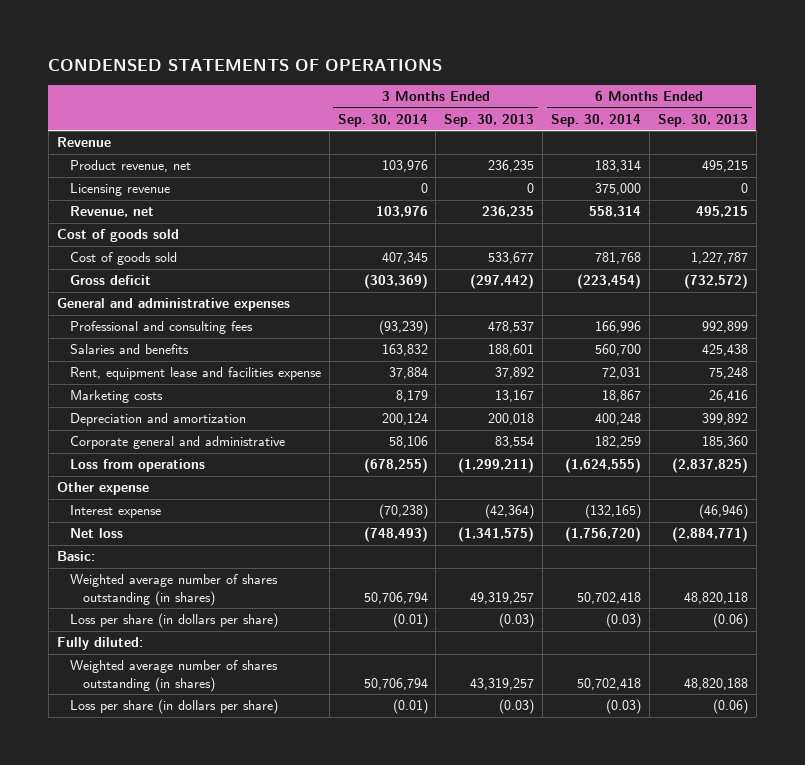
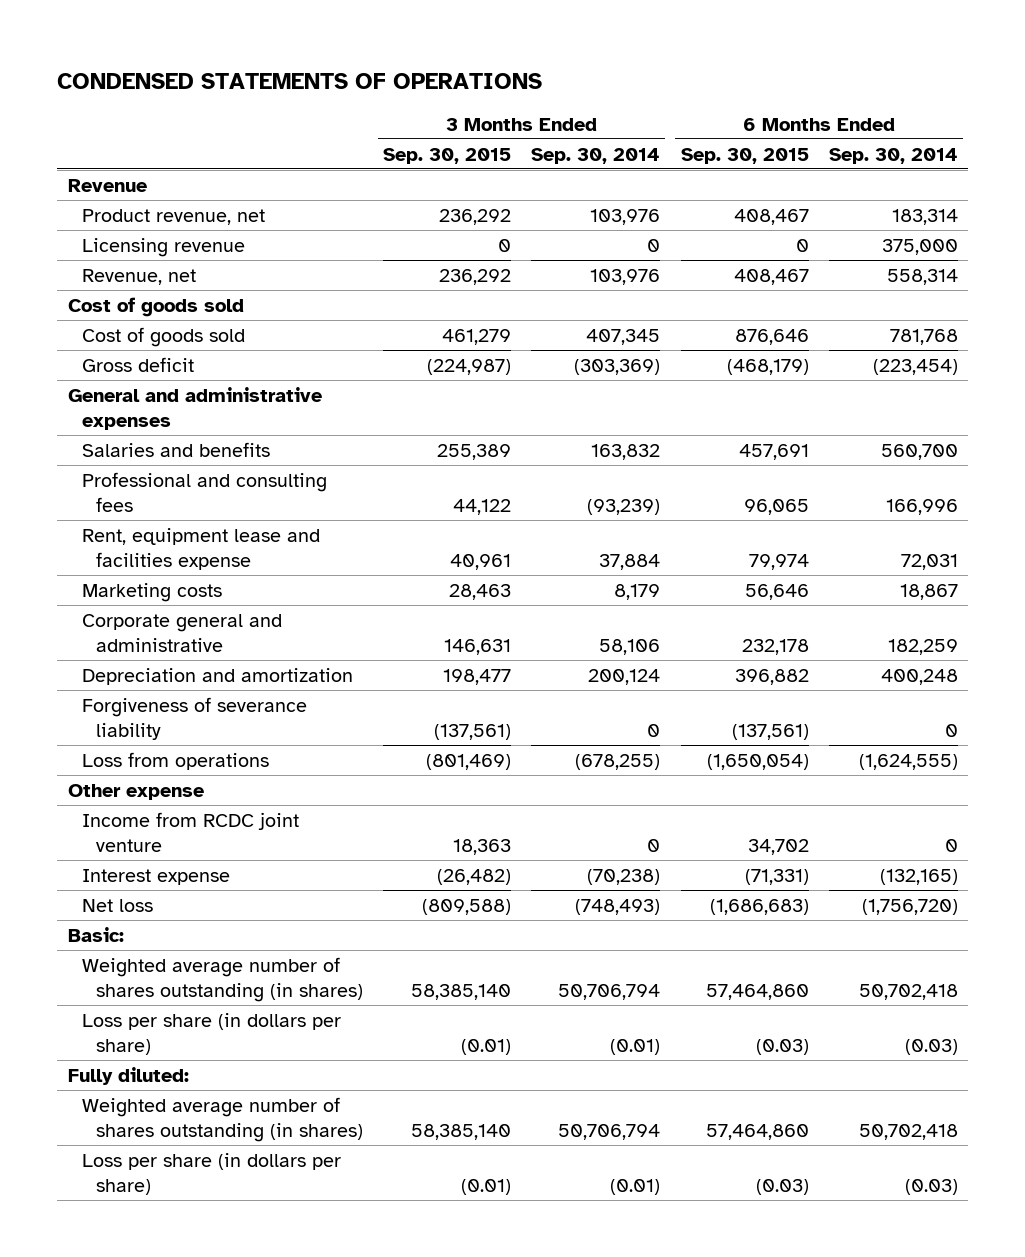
- | 3 Months Ended Sep. 30, 2014 | 3 Months Ended Sep. 30, 2013 | 6 Months Ended Sep. 30, 2014 | 6 Months Ended Sep. 30, 2013
+ | 3 Months Ended Sep. 30, 2015 | 3 Months Ended Sep. 30, 2014 | 6 Months Ended Sep. 30, 2015 | 6 Months Ended Sep. 30, 2014
moved down: Professional and consulting fees | 44,122 | (93,239) | 96,065 | 166,996
moved down: Depreciation and amortization | 198,477 | 200,124 | 396,882 | 400,248
+ Forgiveness of severance liability | (137,561) | 0 | (137,561) | 0
+ Income from RCDC joint venture | 18,363 | 0 | 34,702 | 0

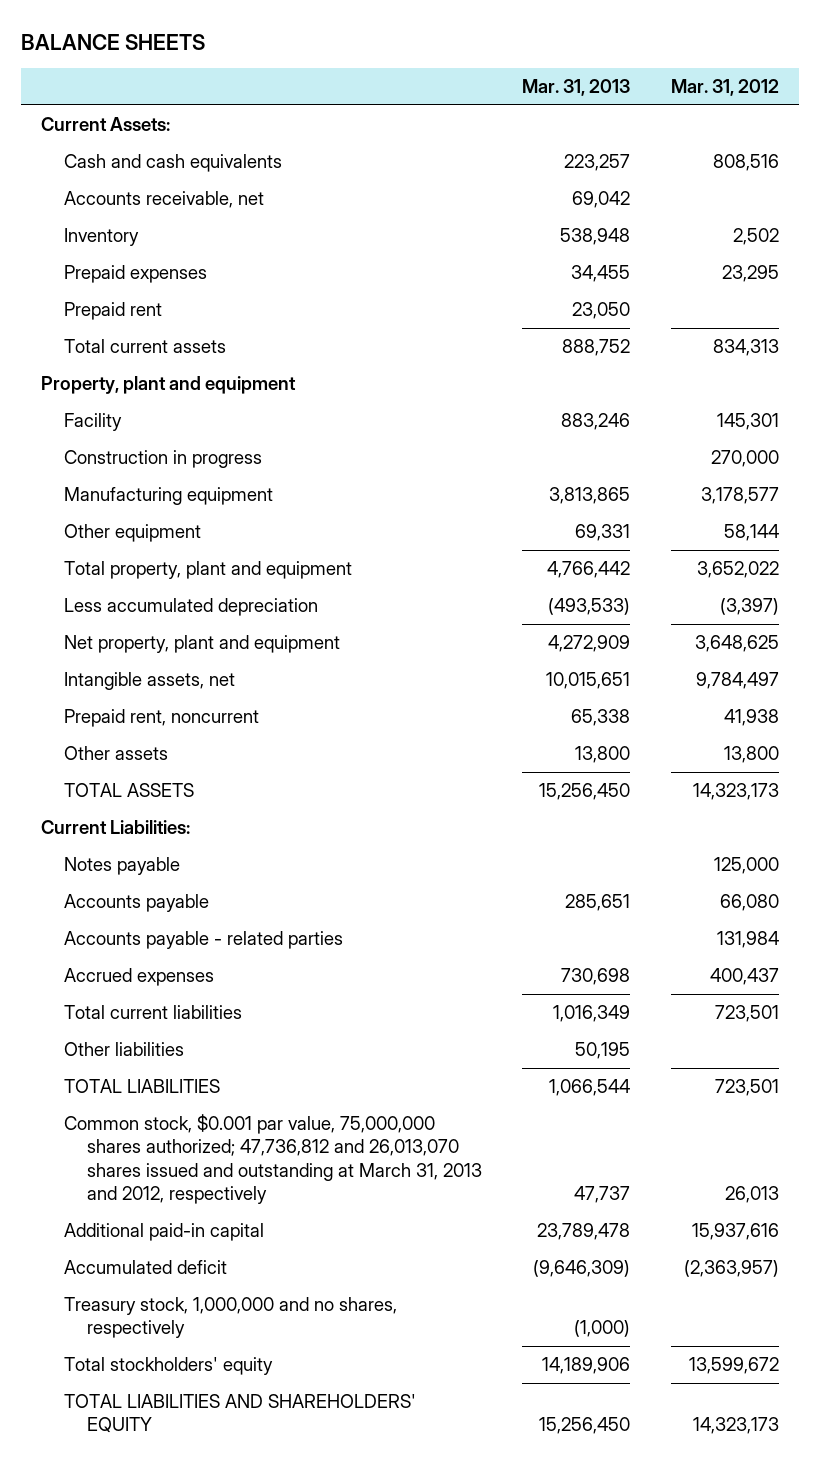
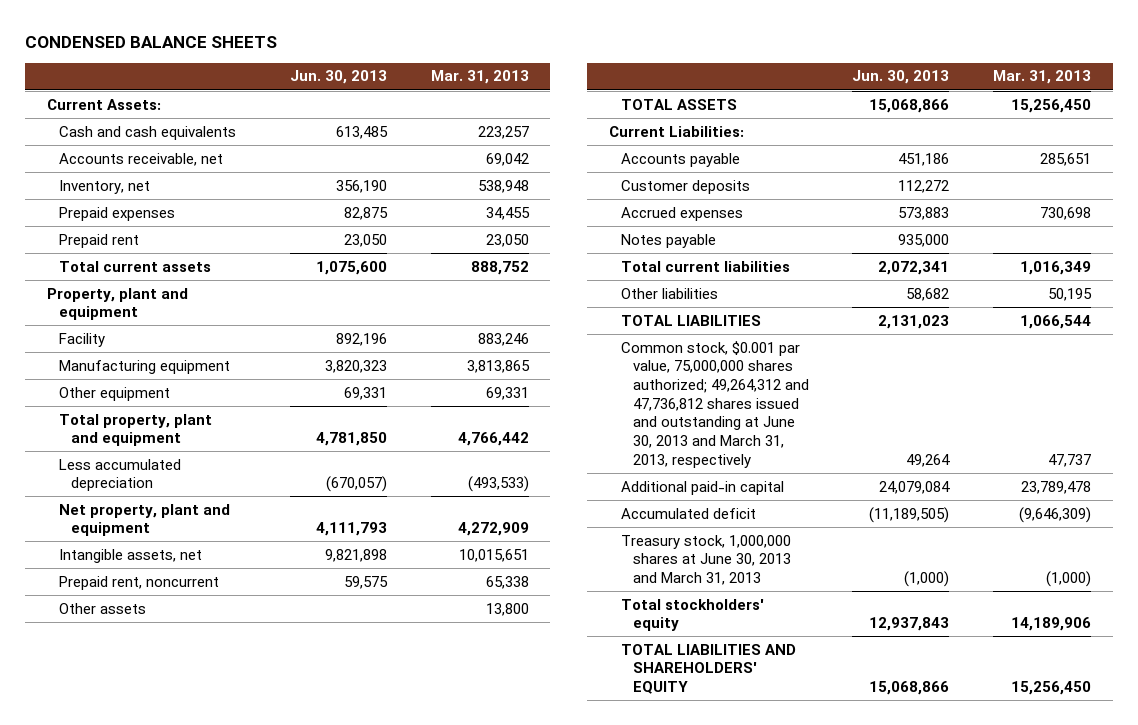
- BALANCE SHEETS
+ CONDENSED BALANCE SHEETS
- | Mar. 31, 2013 | Mar. 31, 2012
+ | Jun. 30, 2013 | Mar. 31, 2013
- Inventory | 538,948 | 2,502
+ Inventory, net | 356,190 | 538,948
- Construction in progress | | 270,000
- Accounts payable - related parties | | 131,984
+ Customer deposits | 112,272 |
moved down: Notes payable | 935,000 |
- Common stock, $0.001 par value, 75,000,000 shares authorized; 47,736,812 and 26,013,070 shares issued and outstanding at March 31, 2013 and 2012, respectively | 47,737 | 26,013
+ Common stock, $0.001 par value, 75,000,000 shares authorized; 49,264,312 and 47,736,812 shares issued and outstanding at June 30, 2013 and March 31, 2013, respectively | 49,264 | 47,737
- Treasury stock, 1,000,000 and no shares, respectively | (1,000) |
+ Treasury stock, 1,000,000 shares at June 30, 2013 and March 31, 2013 | (1,000) | (1,000)

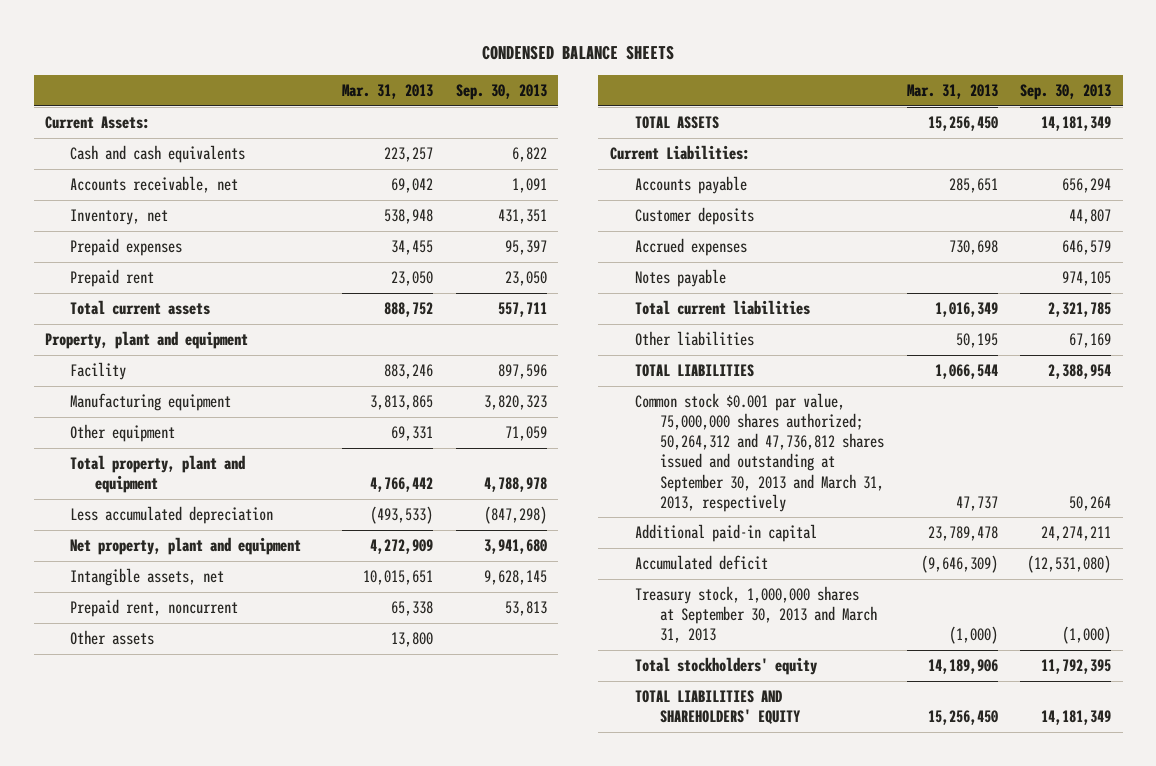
- | Jun. 30, 2013 | Mar. 31, 2013
+ | Mar. 31, 2013 | Sep. 30, 2013
- Common stock, $0.001 par value, 75,000,000 shares authorized; 49,264,312 and 47,736,812 shares issued and outstanding at June 30, 2013 and March 31, 2013, respectively | 49,264 | 47,737
+ Common stock $0.001 par value, 75,000,000 shares authorized; 50,264,312 and 47,736,812 shares issued and outstanding at September 30, 2013 and March 31, 2013, respectively | 47,737 | 50,264
- Treasury stock, 1,000,000 shares at June 30, 2013 and March 31, 2013 | (1,000) | (1,000)
+ Treasury stock, 1,000,000 shares at September 30, 2013 and March 31, 2013 | (1,000) | (1,000)

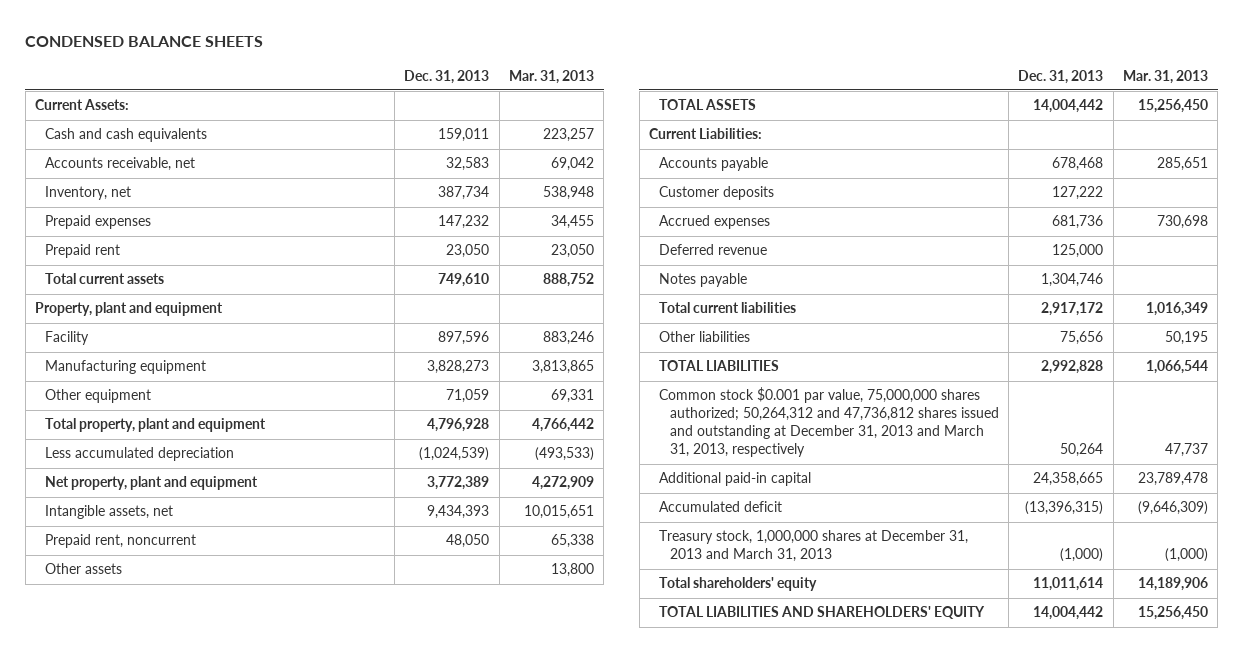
- | Mar. 31, 2013 | Sep. 30, 2013
+ | Dec. 31, 2013 | Mar. 31, 2013
+ Deferred revenue | 125,000 |
- Common stock $0.001 par value, 75,000,000 shares authorized; 50,264,312 and 47,736,812 shares issued and outstanding at September 30, 2013 and March 31, 2013, respectively | 47,737 | 50,264
+ Common stock $0.001 par value, 75,000,000 shares authorized; 50,264,312 and 47,736,812 shares issued and outstanding at December 31, 2013 and March 31, 2013, respectively | 50,264 | 47,737
- Treasury stock, 1,000,000 shares at September 30, 2013 and March 31, 2013 | (1,000) | (1,000)
- Total stockholders' equity | 14,189,906 | 11,792,395
+ Treasury stock, 1,000,000 shares at December 31, 2013 and March 31, 2013 | (1,000) | (1,000)
+ Total shareholders' equity | 11,011,614 | 14,189,906

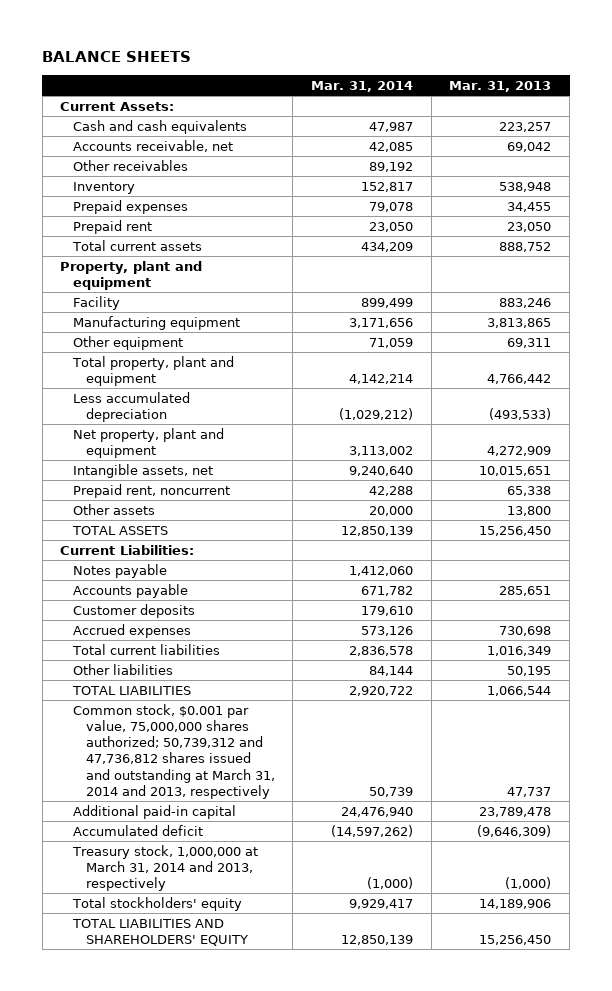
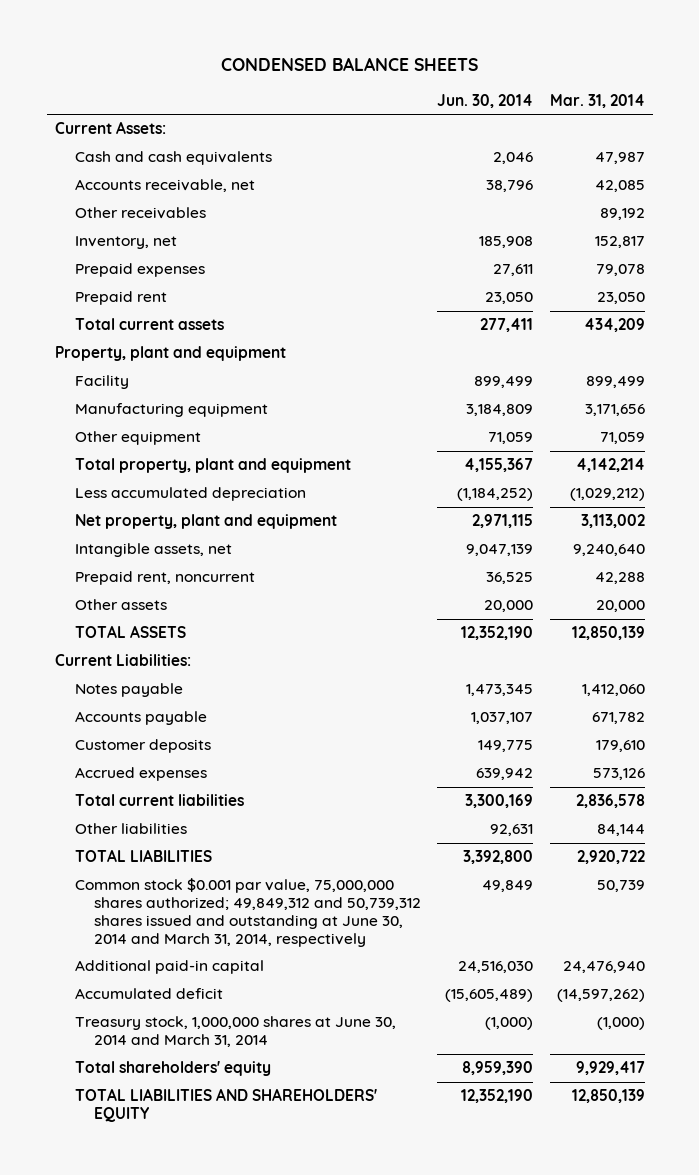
- BALANCE SHEETS
+ CONDENSED BALANCE SHEETS
- | Mar. 31, 2014 | Mar. 31, 2013
+ | Jun. 30, 2014 | Mar. 31, 2014
- Inventory | 152,817 | 538,948
+ Inventory, net | 185,908 | 152,817
- Common stock, $0.001 par value, 75,000,000 shares authorized; 50,739,312 and 47,736,812 shares issued and outstanding at March 31, 2014 and 2013, respectively | 50,739 | 47,737
+ Common stock $0.001 par value, 75,000,000 shares authorized; 49,849,312 and 50,739,312 shares issued and outstanding at June 30, 2014 and March 31, 2014, respectively | 49,849 | 50,739
- Treasury stock, 1,000,000 at March 31, 2014 and 2013, respectively | (1,000) | (1,000)
- Total stockholders' equity | 9,929,417 | 14,189,906
+ Treasury stock, 1,000,000 shares at June 30, 2014 and March 31, 2014 | (1,000) | (1,000)
+ Total shareholders' equity | 8,959,390 | 9,929,417

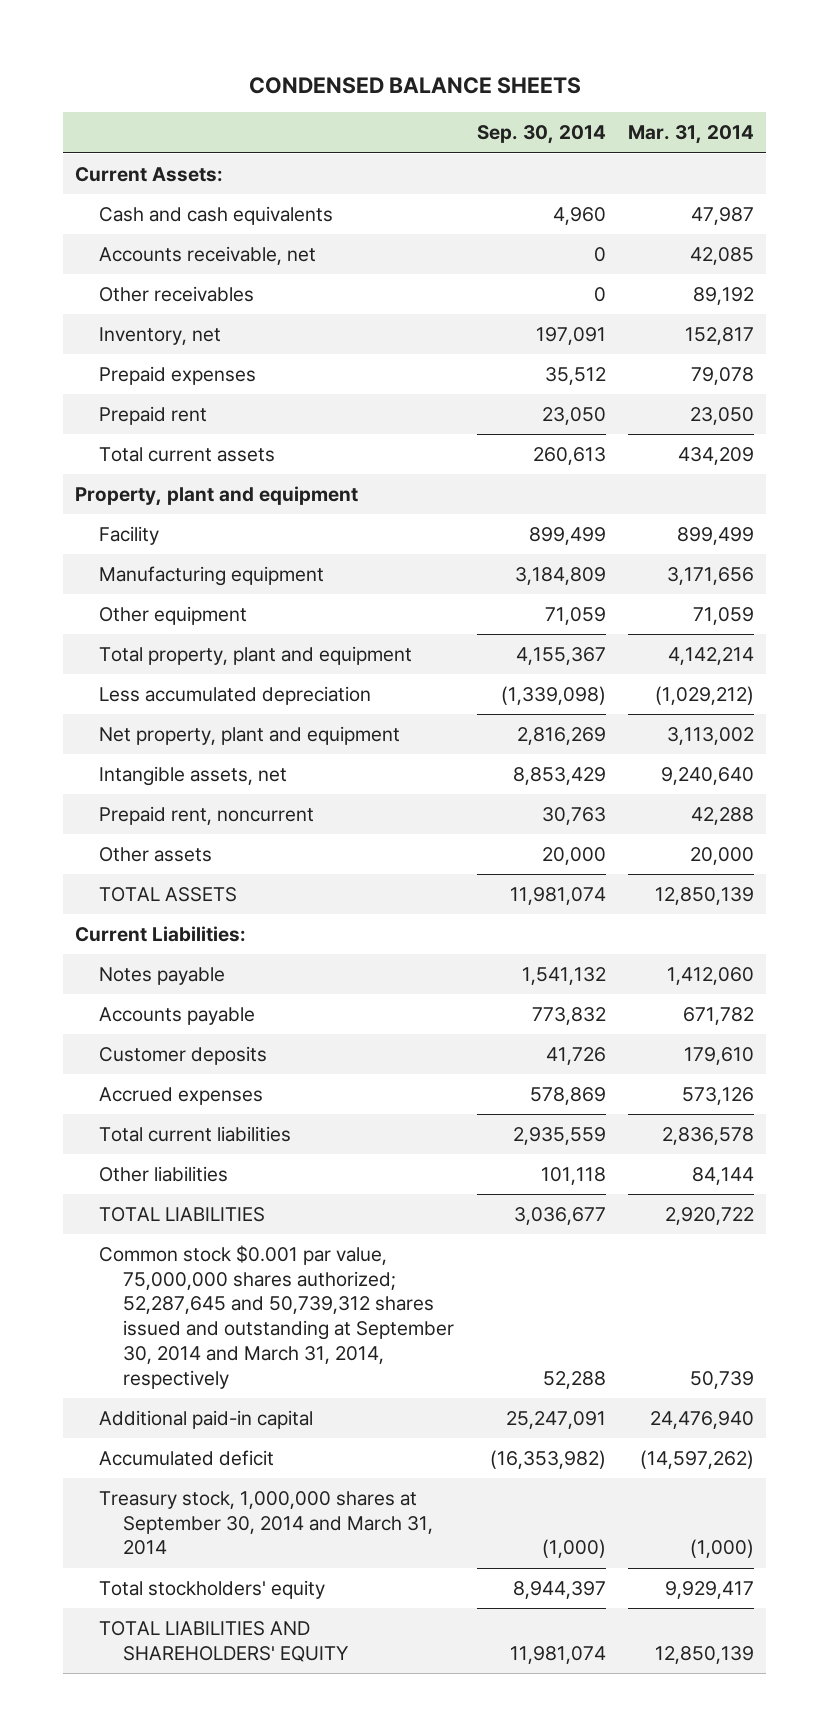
- | Jun. 30, 2014 | Mar. 31, 2014
+ | Sep. 30, 2014 | Mar. 31, 2014
- Common stock $0.001 par value, 75,000,000 shares authorized; 49,849,312 and 50,739,312 shares issued and outstanding at June 30, 2014 and March 31, 2014, respectively | 49,849 | 50,739
+ Common stock $0.001 par value, 75,000,000 shares authorized; 52,287,645 and 50,739,312 shares issued and outstanding at September 30, 2014 and March 31, 2014, respectively | 52,288 | 50,739
- Treasury stock, 1,000,000 shares at June 30, 2014 and March 31, 2014 | (1,000) | (1,000)
- Total shareholders' equity | 8,959,390 | 9,929,417
+ Treasury stock, 1,000,000 shares at September 30, 2014 and March 31, 2014 | (1,000) | (1,000)
+ Total stockholders' equity | 8,944,397 | 9,929,417

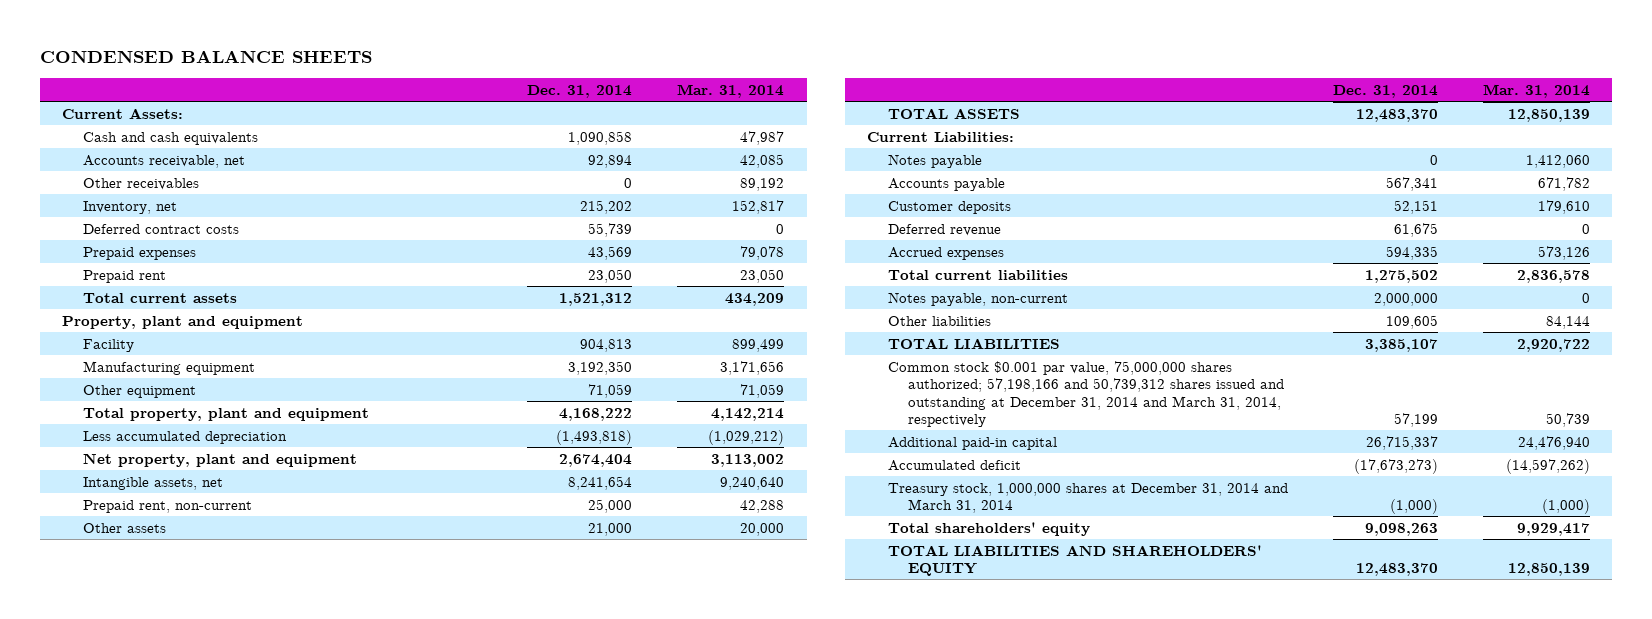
- | Sep. 30, 2014 | Mar. 31, 2014
+ | Dec. 31, 2014 | Mar. 31, 2014
+ Deferred contract costs | 55,739 | 0
- Prepaid rent, noncurrent | 30,763 | 42,288
+ Prepaid rent, non-current | 25,000 | 42,288
+ Deferred revenue | 61,675 | 0
+ Notes payable, non-current | 2,000,000 | 0
- Common stock $0.001 par value, 75,000,000 shares authorized; 52,287,645 and 50,739,312 shares issued and outstanding at September 30, 2014 and March 31, 2014, respectively | 52,288 | 50,739
+ Common stock $0.001 par value, 75,000,000 shares authorized; 57,198,166 and 50,739,312 shares issued and outstanding at December 31, 2014 and March 31, 2014, respectively | 57,199 | 50,739
- Treasury stock, 1,000,000 shares at September 30, 2014 and March 31, 2014 | (1,000) | (1,000)
- Total stockholders' equity | 8,944,397 | 9,929,417
+ Treasury stock, 1,000,000 shares at December 31, 2014 and March 31, 2014 | (1,000) | (1,000)
+ Total shareholders' equity | 9,098,263 | 9,929,417

